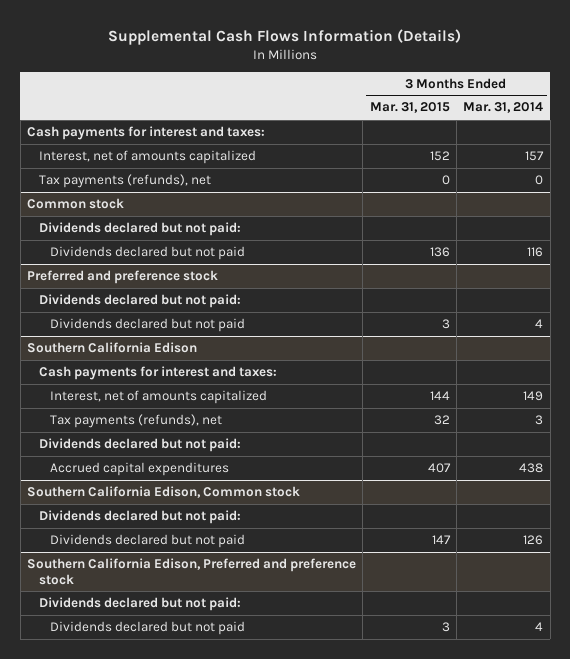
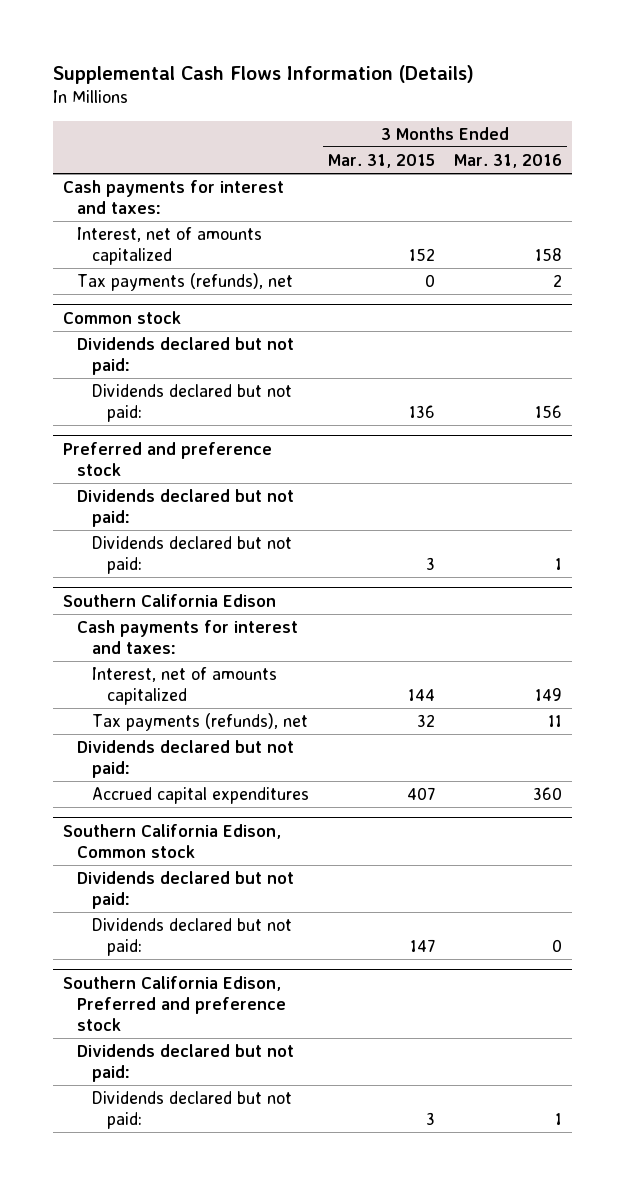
- | 3 Months Ended Mar. 31, 2015 | 3 Months Ended Mar. 31, 2014
+ | 3 Months Ended Mar. 31, 2015 | 3 Months Ended Mar. 31, 2016
@ Common stock
- Dividends declared but not paid | 136 | 116
+ Dividends declared but not paid: | 136 | 156
@ Preferred and preference stock
- Dividends declared but not paid | 3 | 4
+ Dividends declared but not paid: | 3 | 1
@ Southern California Edison, Common stock
- Dividends declared but not paid | 147 | 126
+ Dividends declared but not paid: | 147 | 0
@ Southern California Edison, Preferred and preference stock
- Dividends declared but not paid | 3 | 4
+ Dividends declared but not paid: | 3 | 1

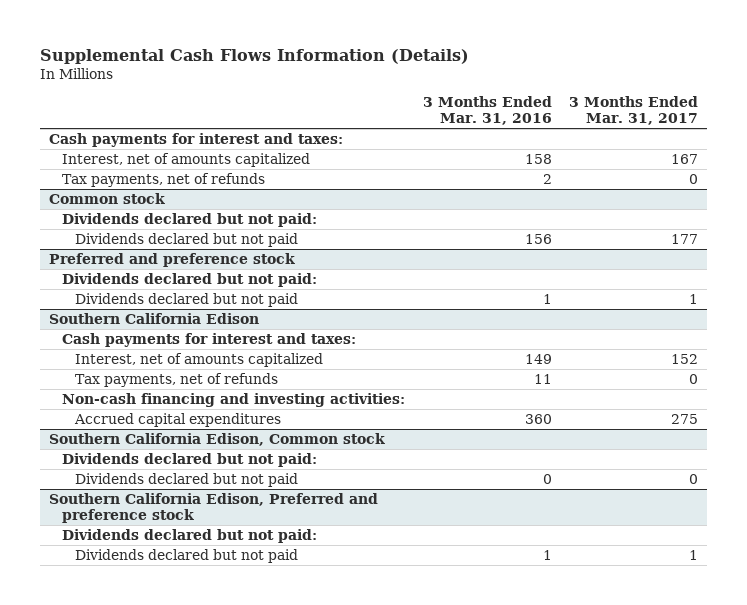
- | 3 Months Ended Mar. 31, 2015 | 3 Months Ended Mar. 31, 2016
+ | 3 Months Ended Mar. 31, 2016 | 3 Months Ended Mar. 31, 2017
- Tax payments (refunds), net | 0 | 2
+ Tax payments, net of refunds | 2 | 0
@ Common stock
- Dividends declared but not paid: | 136 | 156
+ Dividends declared but not paid | 156 | 177
@ Preferred and preference stock
- Dividends declared but not paid: | 3 | 1
+ Dividends declared but not paid | 1 | 1
@ Southern California Edison
- Tax payments (refunds), net | 32 | 11
- Dividends declared but not paid:
+ Tax payments, net of refunds | 11 | 0
+ Non-cash financing and investing activities:
@ Southern California Edison, Common stock
- Dividends declared but not paid: | 147 | 0
+ Dividends declared but not paid | 0 | 0
@ Southern California Edison, Preferred and preference stock
- Dividends declared but not paid: | 3 | 1
+ Dividends declared but not paid | 1 | 1

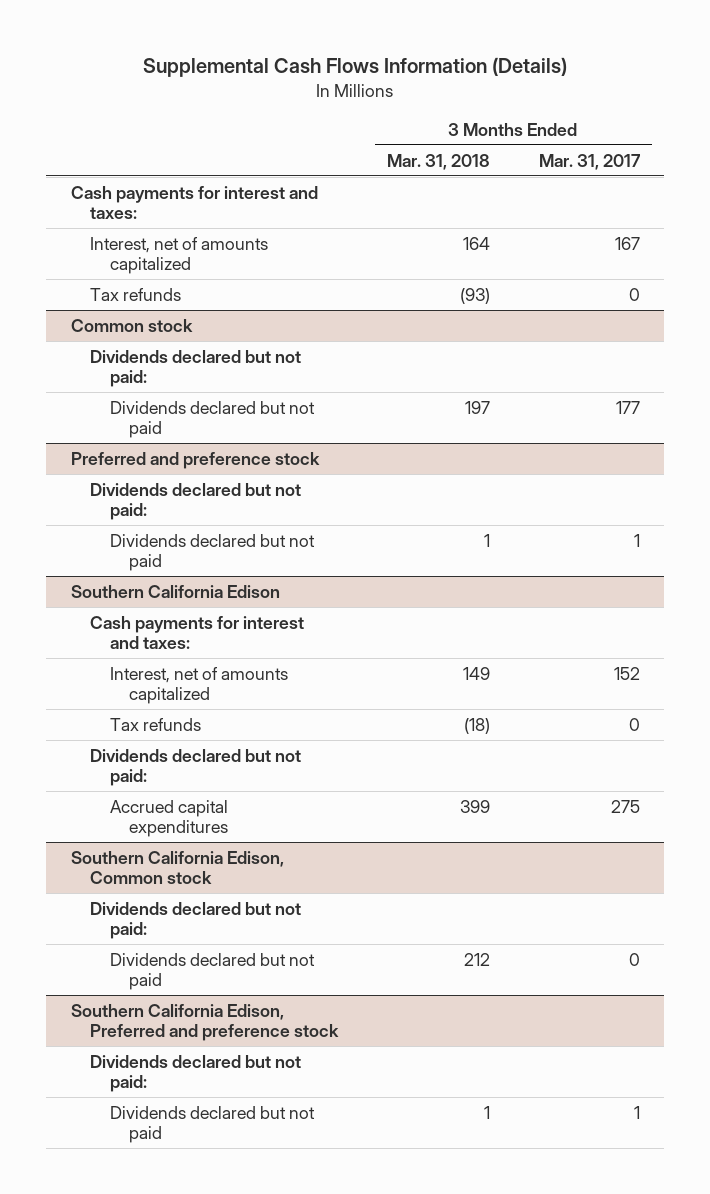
- | 3 Months Ended Mar. 31, 2016 | 3 Months Ended Mar. 31, 2017
+ | 3 Months Ended Mar. 31, 2018 | 3 Months Ended Mar. 31, 2017
- Tax payments, net of refunds | 2 | 0
+ Tax refunds | (93) | 0
@ Southern California Edison
- Tax payments, net of refunds | 11 | 0
- Non-cash financing and investing activities:
+ Tax refunds | (18) | 0
+ Dividends declared but not paid:

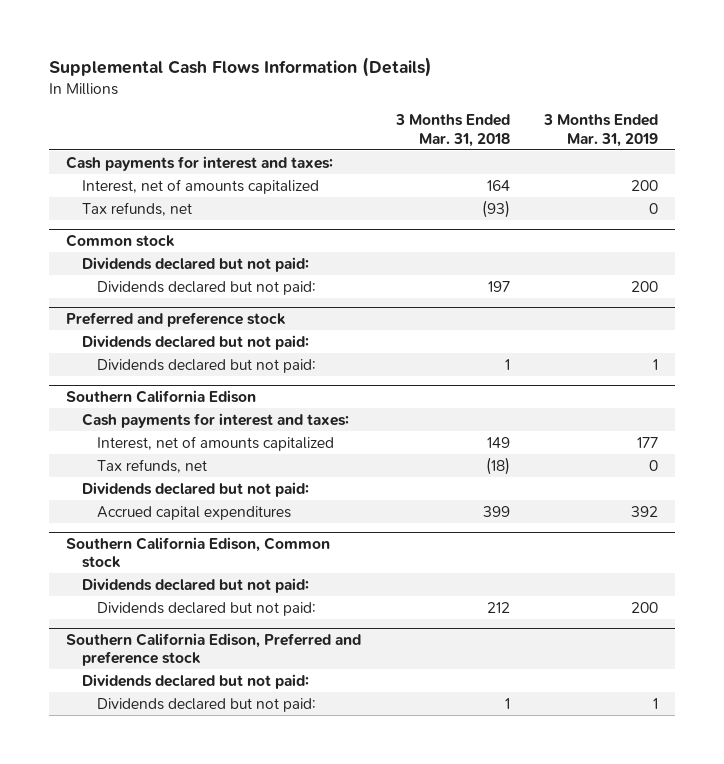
- | 3 Months Ended Mar. 31, 2018 | 3 Months Ended Mar. 31, 2017
+ | 3 Months Ended Mar. 31, 2018 | 3 Months Ended Mar. 31, 2019
- Tax refunds | (93) | 0
+ Tax refunds, net | (93) | 0
@ Common stock
- Dividends declared but not paid | 197 | 177
+ Dividends declared but not paid: | 197 | 200
@ Preferred and preference stock
- Dividends declared but not paid | 1 | 1
+ Dividends declared but not paid: | 1 | 1
@ Southern California Edison
- Tax refunds | (18) | 0
+ Tax refunds, net | (18) | 0
@ Southern California Edison, Common stock
- Dividends declared but not paid | 212 | 0
+ Dividends declared but not paid: | 212 | 200
@ Southern California Edison, Preferred and preference stock
- Dividends declared but not paid | 1 | 1
+ Dividends declared but not paid: | 1 | 1

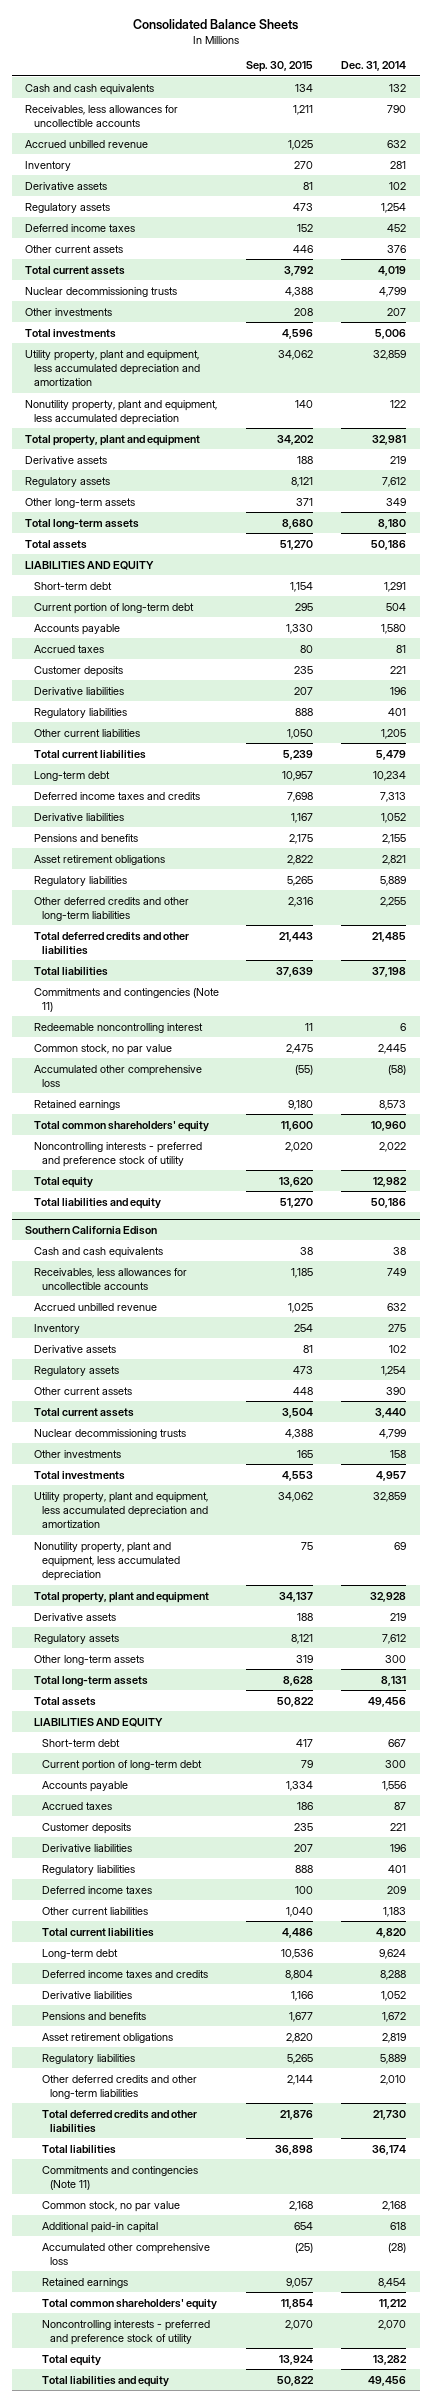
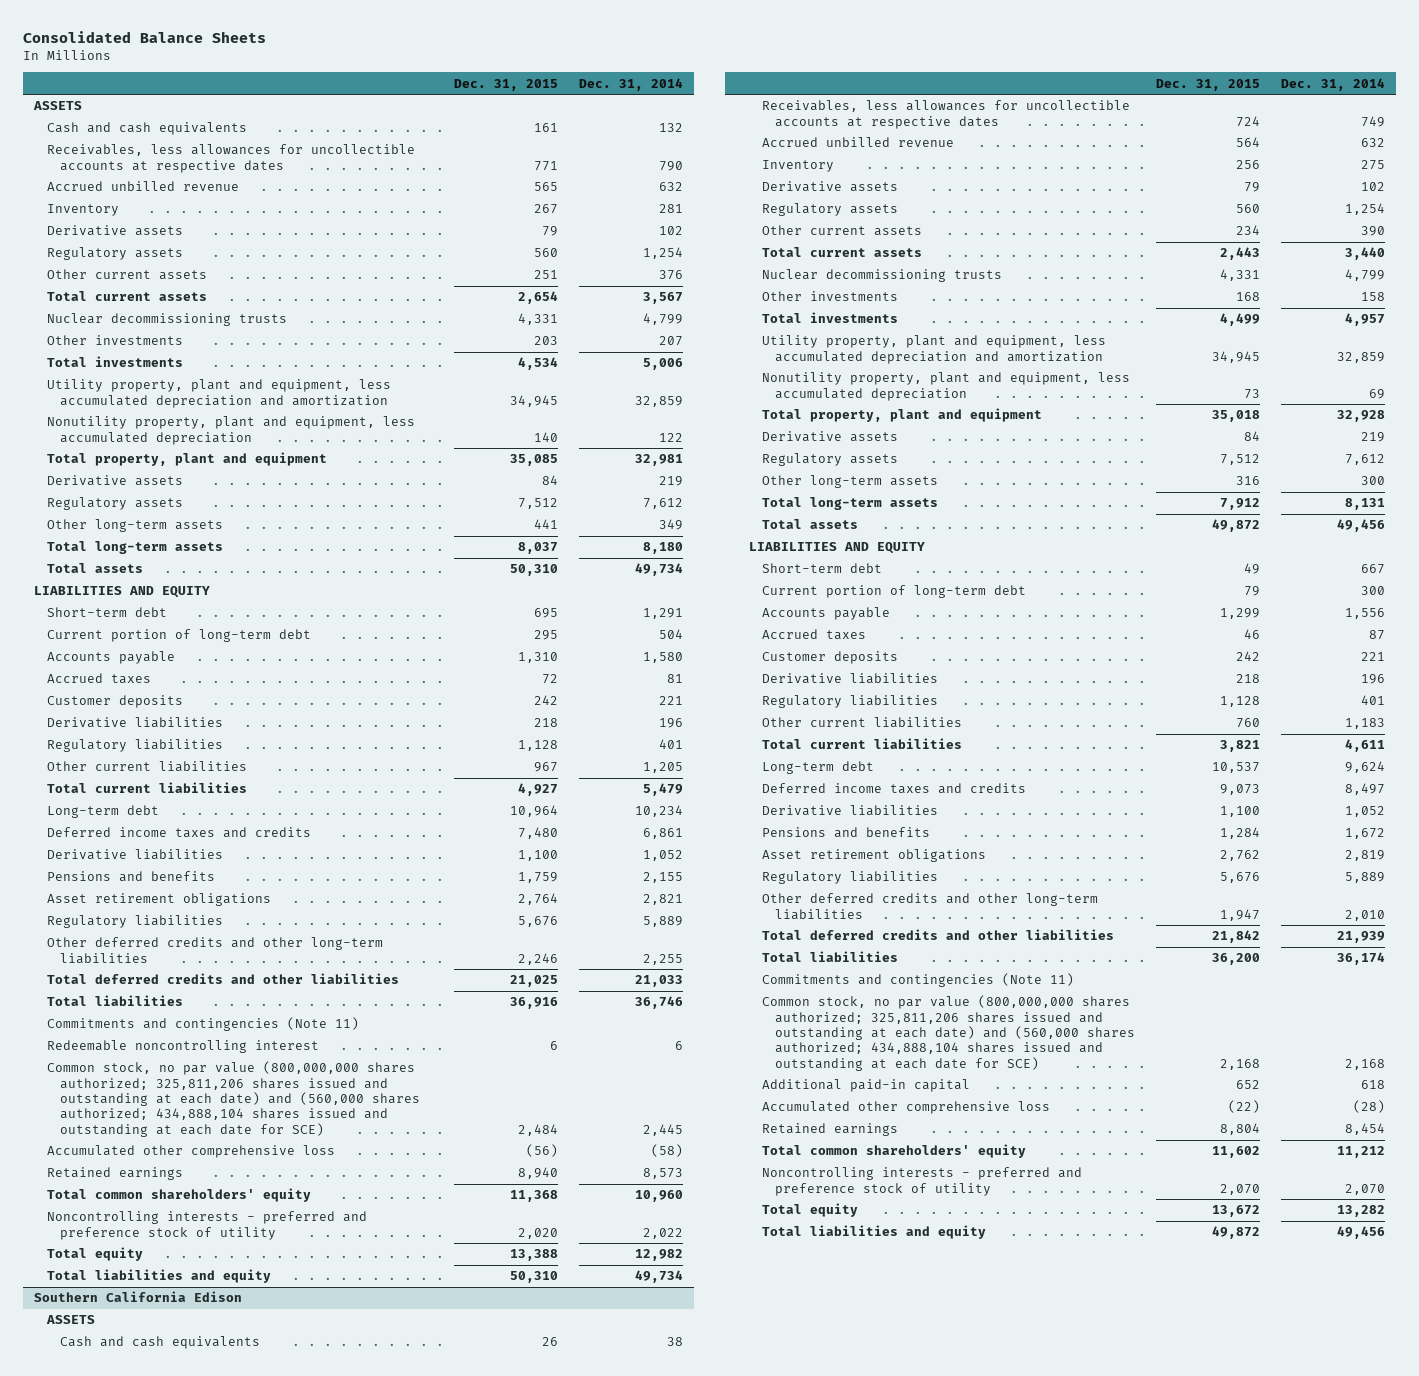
- | Sep. 30, 2015 | Dec. 31, 2014
+ | Dec. 31, 2015 | Dec. 31, 2014
+ ASSETS
- Receivables, less allowances for uncollectible accounts | 1,211 | 790
+ Receivables, less allowances for uncollectible accounts at respective dates | 771 | 790
- Deferred income taxes | 152 | 452
- Total current assets | 3,792 | 4,019
+ Total current assets | 2,654 | 3,567
- Total assets | 51,270 | 50,186
+ Total assets | 50,310 | 49,734
- Deferred income taxes and credits | 7,698 | 7,313
+ Deferred income taxes and credits | 7,480 | 6,861
- Total deferred credits and other liabilities | 21,443 | 21,485
- Total liabilities | 37,639 | 37,198
+ Total deferred credits and other liabilities | 21,025 | 21,033
+ Total liabilities | 36,916 | 36,746
- Common stock, no par value | 2,475 | 2,445
+ Common stock, no par value (800,000,000 shares authorized; 325,811,206 shares issued and outstanding at each date) and (560,000 shares authorized; 434,888,104 shares issued and outstanding at each date for SCE) | 2,484 | 2,445
- Total liabilities and equity | 51,270 | 50,186
+ Total liabilities and equity | 50,310 | 49,734
@ Southern California Edison
+ ASSETS
- Receivables, less allowances for uncollectible accounts | 1,185 | 749
+ Receivables, less allowances for uncollectible accounts at respective dates | 724 | 749
- Deferred income taxes | 100 | 209
- Total current liabilities | 4,486 | 4,820
+ Total current liabilities | 3,821 | 4,611
- Deferred income taxes and credits | 8,804 | 8,288
+ Deferred income taxes and credits | 9,073 | 8,497
- Total deferred credits and other liabilities | 21,876 | 21,730
+ Total deferred credits and other liabilities | 21,842 | 21,939
- Common stock, no par value | 2,168 | 2,168
+ Common stock, no par value (800,000,000 shares authorized; 325,811,206 shares issued and outstanding at each date) and (560,000 shares authorized; 434,888,104 shares issued and outstanding at each date for SCE) | 2,168 | 2,168

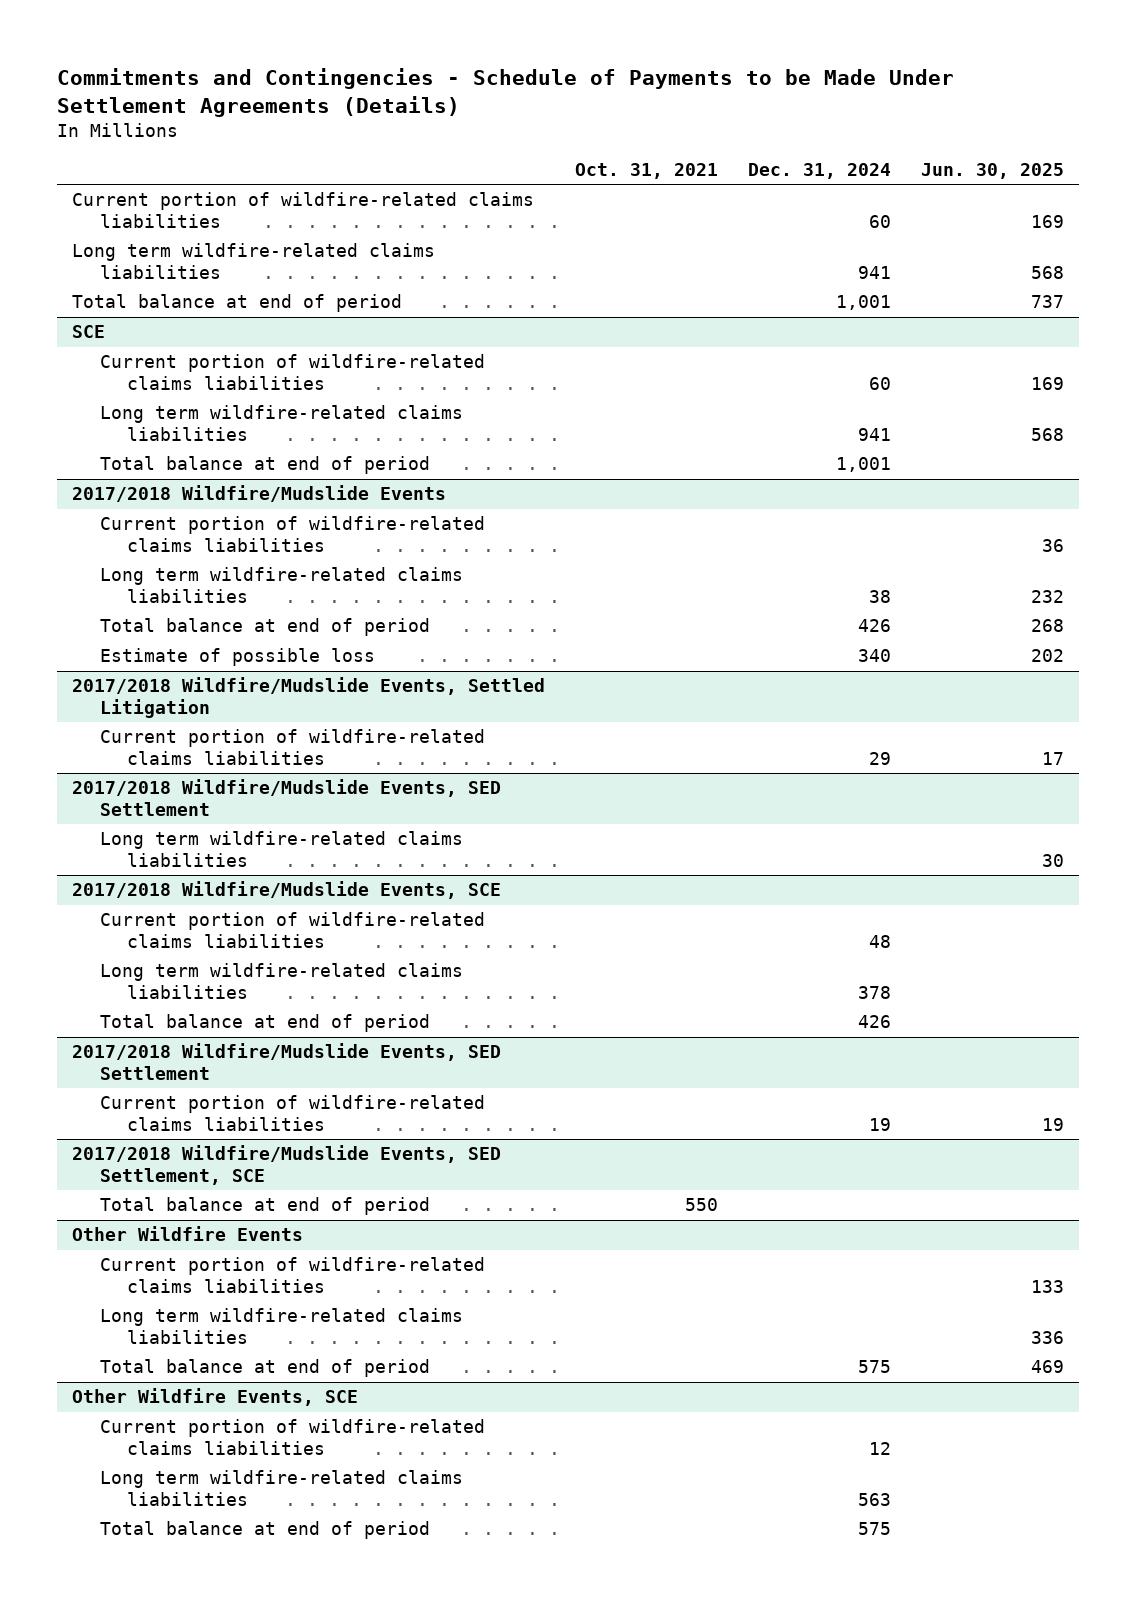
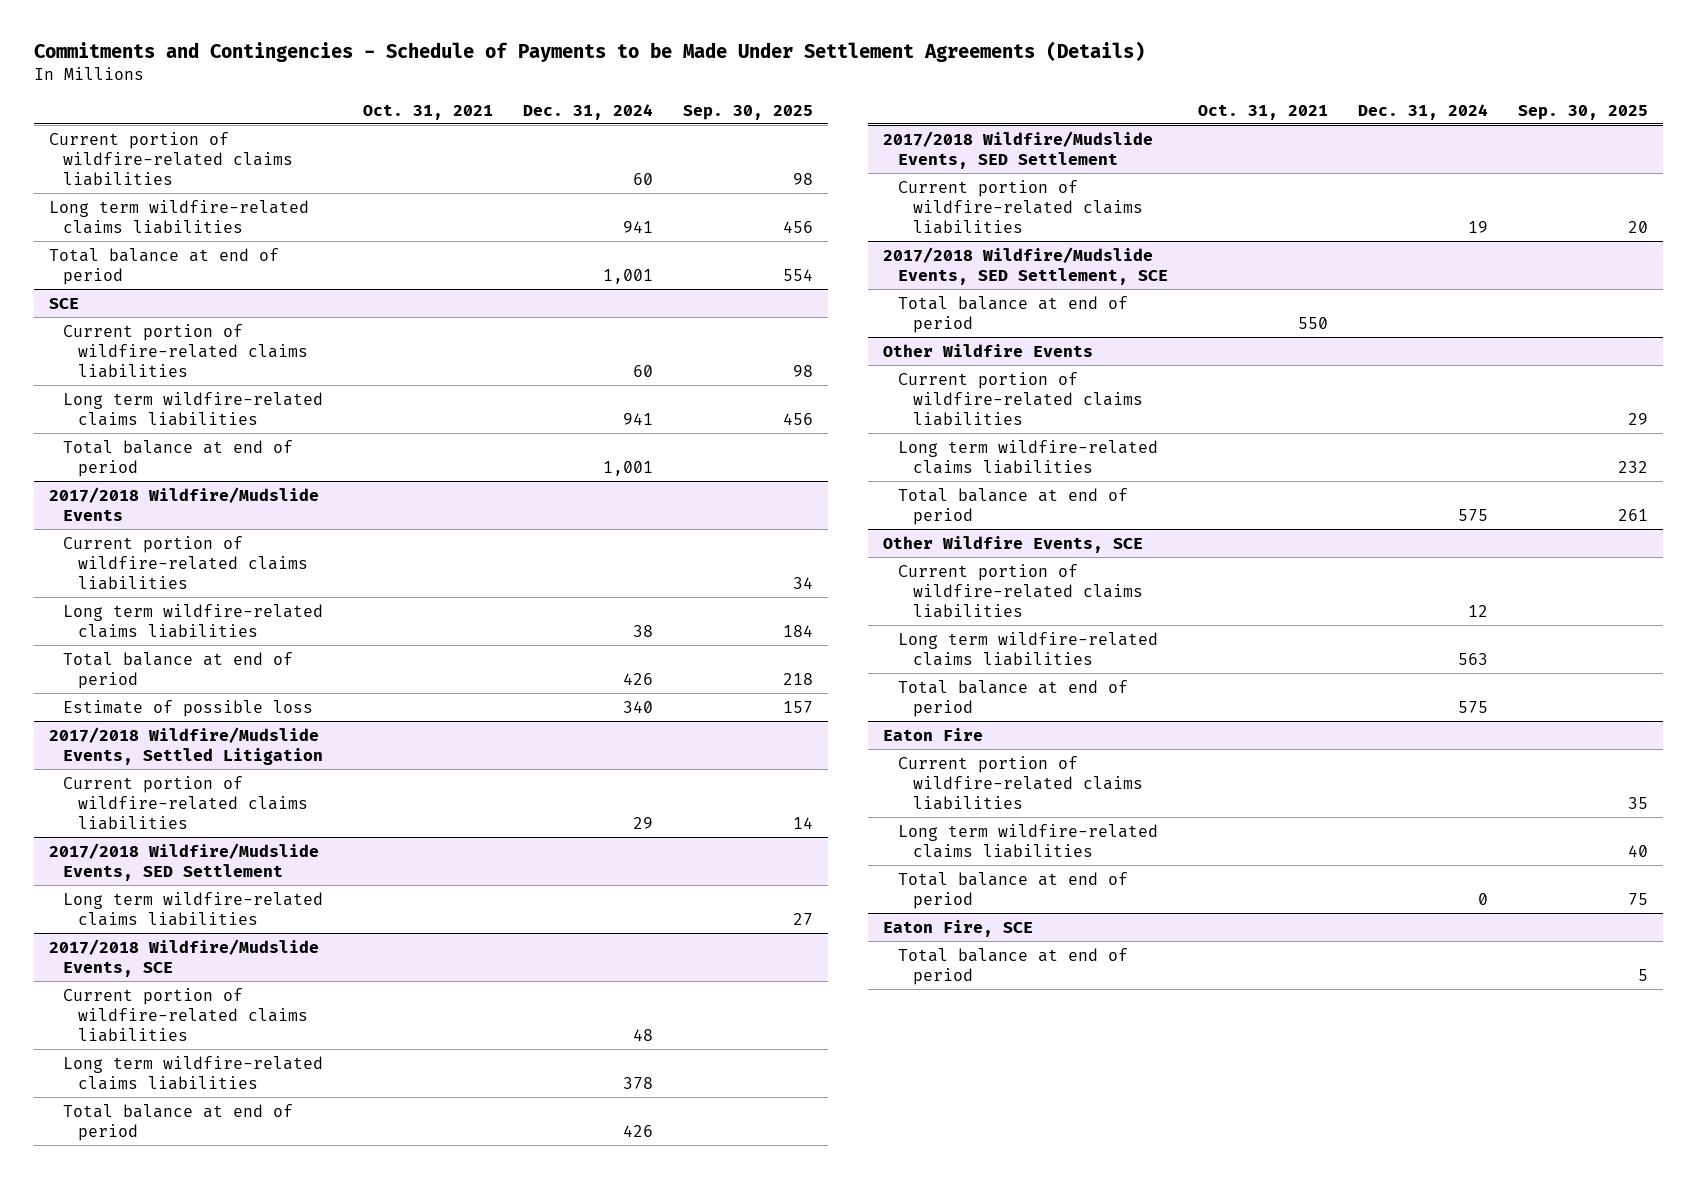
- | Oct. 31, 2021 | Dec. 31, 2024 | Jun. 30, 2025
+ | Oct. 31, 2021 | Dec. 31, 2024 | Sep. 30, 2025
+ Eaton Fire
+ Current portion of wildfire-related claims liabilities | | | 35
+ Long term wildfire-related claims liabilities | | | 40
+ Total balance at end of period | | 0 | 75
+ Eaton Fire, SCE
+ Total balance at end of period | | | 5

